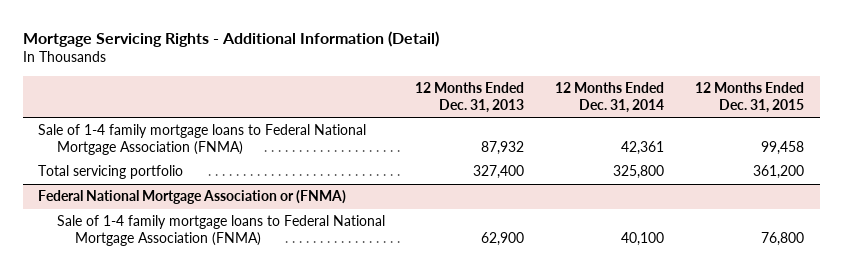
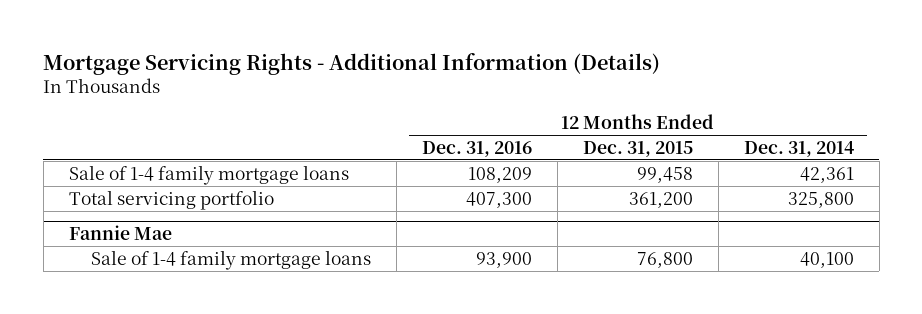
- Mortgage Servicing Rights - Additional Information (Detail)
+ Mortgage Servicing Rights - Additional Information (Details)
- | 12 Months Ended Dec. 31, 2013 | 12 Months Ended Dec. 31, 2014 | 12 Months Ended Dec. 31, 2015
+ | 12 Months Ended Dec. 31, 2016 | 12 Months Ended Dec. 31, 2015 | 12 Months Ended Dec. 31, 2014
- Sale of 1-4 family mortgage loans to Federal National Mortgage Association (FNMA) | 87,932 | 42,361 | 99,458
+ Sale of 1-4 family mortgage loans | 108,209 | 99,458 | 42,361
- Federal National Mortgage Association or (FNMA)
- Sale of 1-4 family mortgage loans to Federal National Mortgage Association (FNMA) | 62,900 | 40,100 | 76,800
+ Fannie Mae
+ Sale of 1-4 family mortgage loans | 93,900 | 76,800 | 40,100

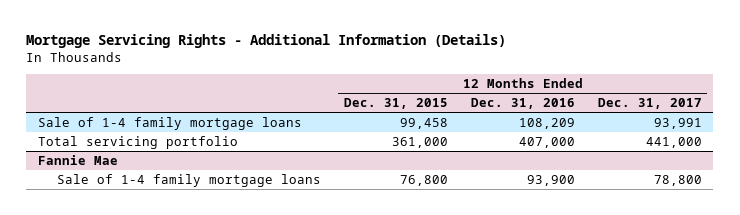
- | 12 Months Ended Dec. 31, 2016 | 12 Months Ended Dec. 31, 2015 | 12 Months Ended Dec. 31, 2014
+ | 12 Months Ended Dec. 31, 2015 | 12 Months Ended Dec. 31, 2016 | 12 Months Ended Dec. 31, 2017
- Total servicing portfolio | 407,300 | 361,200 | 325,800
+ Total servicing portfolio | 361,000 | 407,000 | 441,000

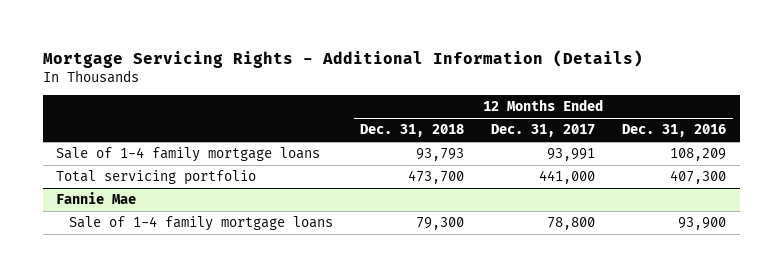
- | 12 Months Ended Dec. 31, 2015 | 12 Months Ended Dec. 31, 2016 | 12 Months Ended Dec. 31, 2017
+ | 12 Months Ended Dec. 31, 2018 | 12 Months Ended Dec. 31, 2017 | 12 Months Ended Dec. 31, 2016
- Total servicing portfolio | 361,000 | 407,000 | 441,000
+ Total servicing portfolio | 473,700 | 441,000 | 407,300

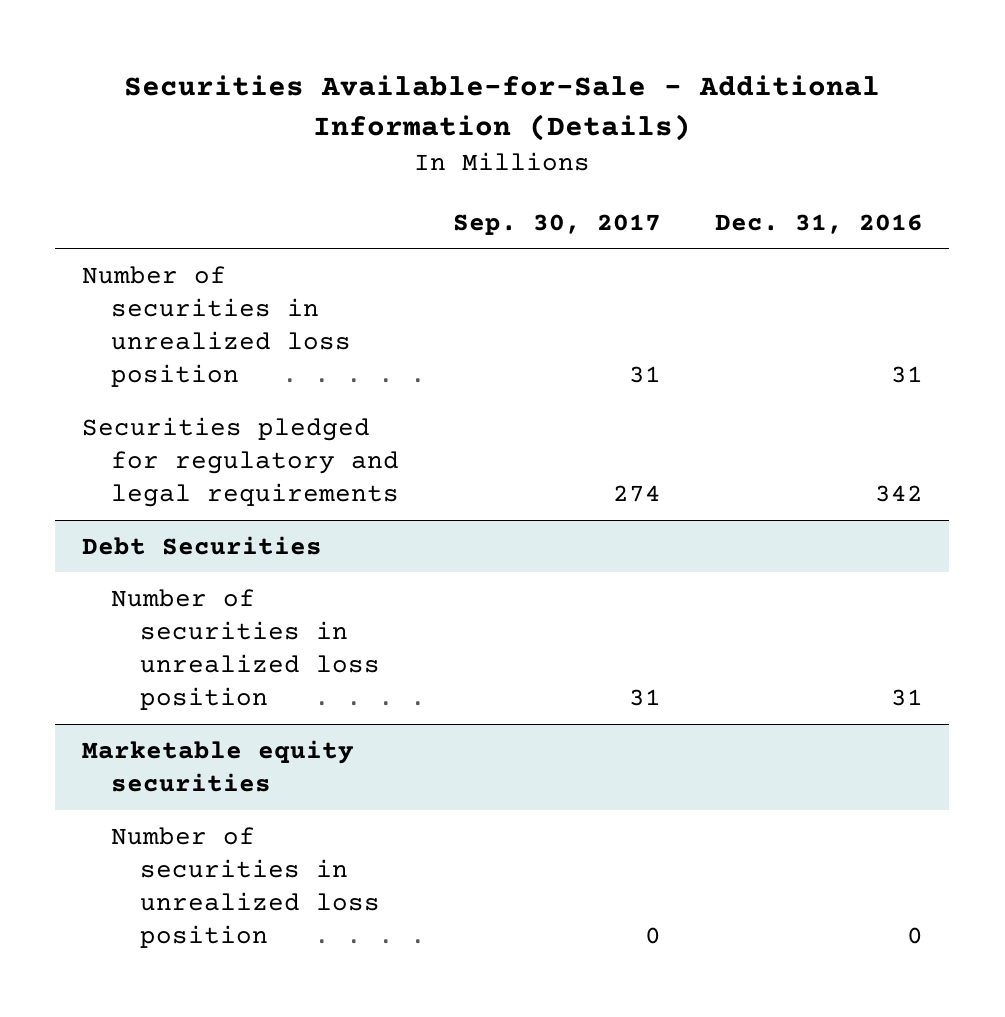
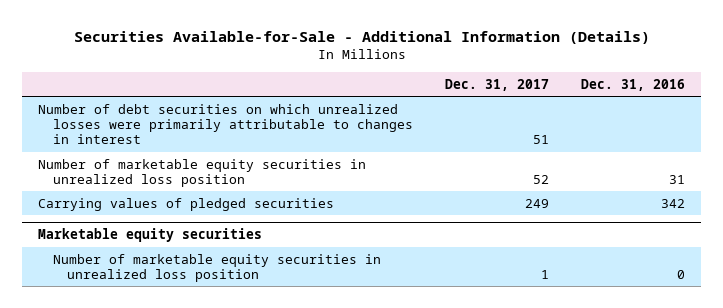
- | Sep. 30, 2017 | Dec. 31, 2016
+ | Dec. 31, 2017 | Dec. 31, 2016
- Number of securities in unrealized loss position | 31 | 31
- Securities pledged for regulatory and legal requirements | 274 | 342
- Debt Securities
- Number of securities in unrealized loss position | 31 | 31
+ Number of debt securities on which unrealized losses were primarily attributable to changes in interest | 51 |
+ Number of marketable equity securities in unrealized loss position | 52 | 31
+ Carrying values of pledged securities | 249 | 342
@ Marketable equity securities
- Number of securities in unrealized loss position | 0 | 0
+ Number of marketable equity securities in unrealized loss position | 1 | 0

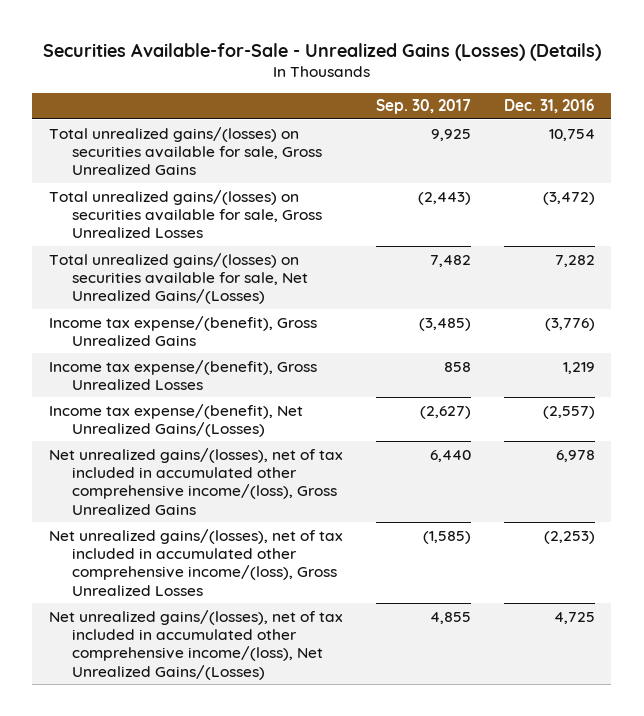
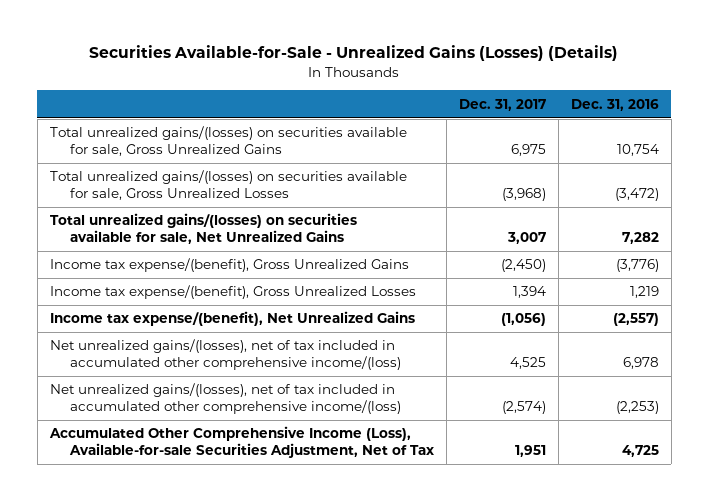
- | Sep. 30, 2017 | Dec. 31, 2016
+ | Dec. 31, 2017 | Dec. 31, 2016
- Total unrealized gains/(losses) on securities available for sale, Net Unrealized Gains/(Losses) | 7,482 | 7,282
+ Total unrealized gains/(losses) on securities available for sale, Net Unrealized Gains | 3,007 | 7,282
- Income tax expense/(benefit), Net Unrealized Gains/(Losses) | (2,627) | (2,557)
- Net unrealized gains/(losses), net of tax included in accumulated other comprehensive income/(loss), Gross Unrealized Gains | 6,440 | 6,978
- Net unrealized gains/(losses), net of tax included in accumulated other comprehensive income/(loss), Gross Unrealized Losses | (1,585) | (2,253)
- Net unrealized gains/(losses), net of tax included in accumulated other comprehensive income/(loss), Net Unrealized Gains/(Losses) | 4,855 | 4,725
+ Income tax expense/(benefit), Net Unrealized Gains | (1,056) | (2,557)
+ Net unrealized gains/(losses), net of tax included in accumulated other comprehensive income/(loss) | 4,525 | 6,978
+ Net unrealized gains/(losses), net of tax included in accumulated other comprehensive income/(loss) | (2,574) | (2,253)
+ Accumulated Other Comprehensive Income (Loss), Available-for-sale Securities Adjustment, Net of Tax | 1,951 | 4,725

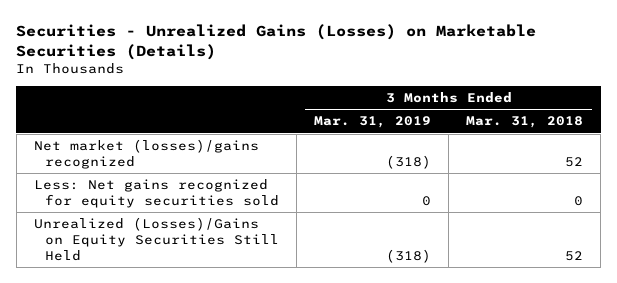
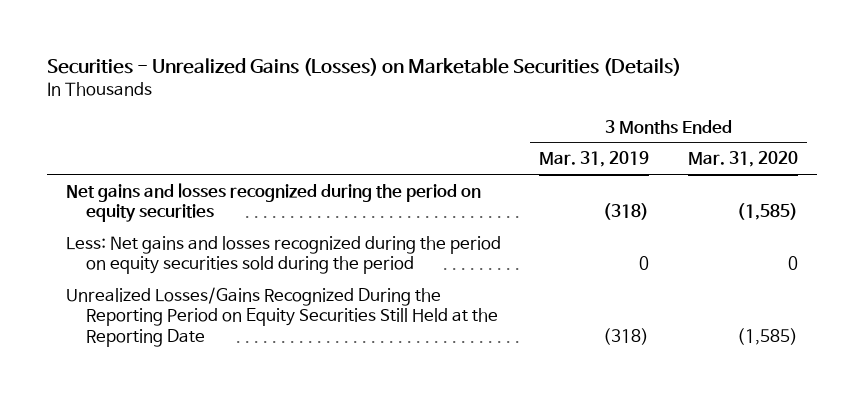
- | 3 Months Ended Mar. 31, 2019 | 3 Months Ended Mar. 31, 2018
+ | 3 Months Ended Mar. 31, 2019 | 3 Months Ended Mar. 31, 2020
- Net market (losses)/gains recognized | (318) | 52
- Less: Net gains recognized for equity securities sold | 0 | 0
- Unrealized (Losses)/Gains on Equity Securities Still Held | (318) | 52
+ Net gains and losses recognized during the period on equity securities | (318) | (1,585)
+ Less: Net gains and losses recognized during the period on equity securities sold during the period | 0 | 0
+ Unrealized Losses/Gains Recognized During the Reporting Period on Equity Securities Still Held at the Reporting Date | (318) | (1,585)

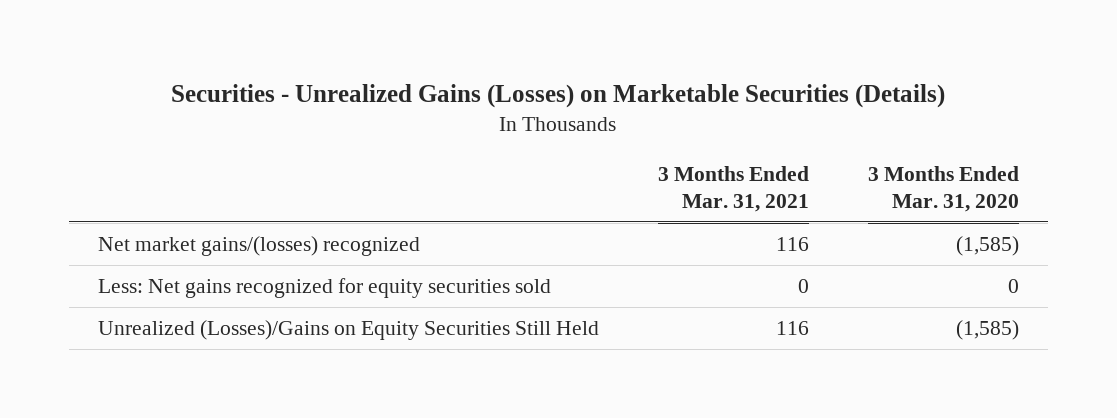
- | 3 Months Ended Mar. 31, 2019 | 3 Months Ended Mar. 31, 2020
+ | 3 Months Ended Mar. 31, 2021 | 3 Months Ended Mar. 31, 2020
- Net gains and losses recognized during the period on equity securities | (318) | (1,585)
- Less: Net gains and losses recognized during the period on equity securities sold during the period | 0 | 0
- Unrealized Losses/Gains Recognized During the Reporting Period on Equity Securities Still Held at the Reporting Date | (318) | (1,585)
+ Net market gains/(losses) recognized | 116 | (1,585)
+ Less: Net gains recognized for equity securities sold | 0 | 0
+ Unrealized (Losses)/Gains on Equity Securities Still Held | 116 | (1,585)

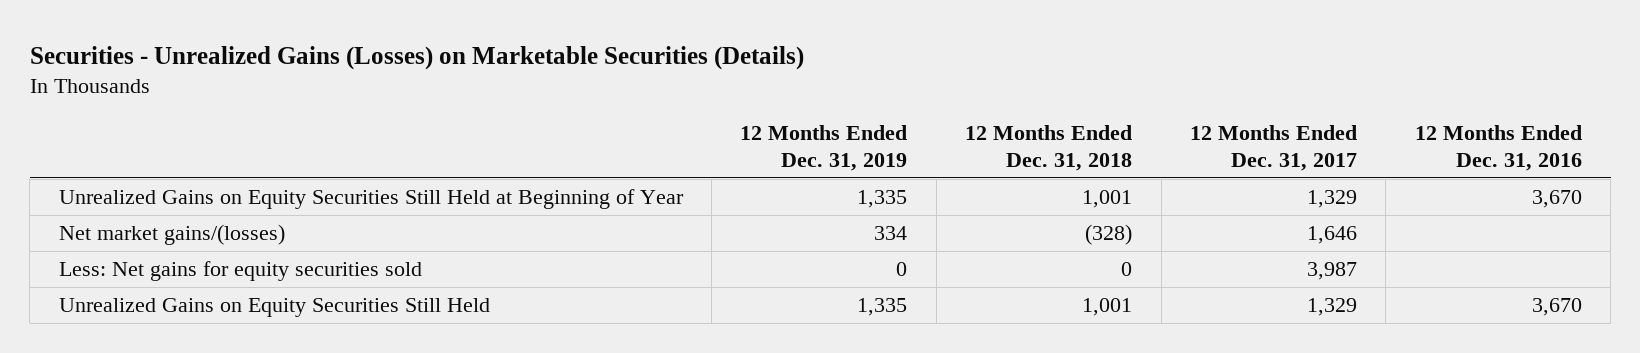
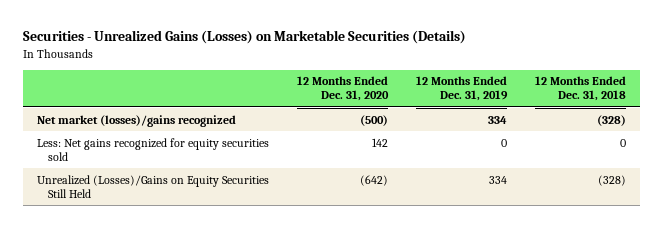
- | 12 Months Ended Dec. 31, 2019 | 12 Months Ended Dec. 31, 2018 | 12 Months Ended Dec. 31, 2017 | 12 Months Ended Dec. 31, 2016
+ | 12 Months Ended Dec. 31, 2020 | 12 Months Ended Dec. 31, 2019 | 12 Months Ended Dec. 31, 2018
- Unrealized Gains on Equity Securities Still Held at Beginning of Year | 1,335 | 1,001 | 1,329 | 3,670
- Net market gains/(losses) | 334 | (328) | 1,646 |
- Less: Net gains for equity securities sold | 0 | 0 | 3,987 |
- Unrealized Gains on Equity Securities Still Held | 1,335 | 1,001 | 1,329 | 3,670
+ Net market (losses)/gains recognized | (500) | 334 | (328)
+ Less: Net gains recognized for equity securities sold | 142 | 0 | 0
+ Unrealized (Losses)/Gains on Equity Securities Still Held | (642) | 334 | (328)

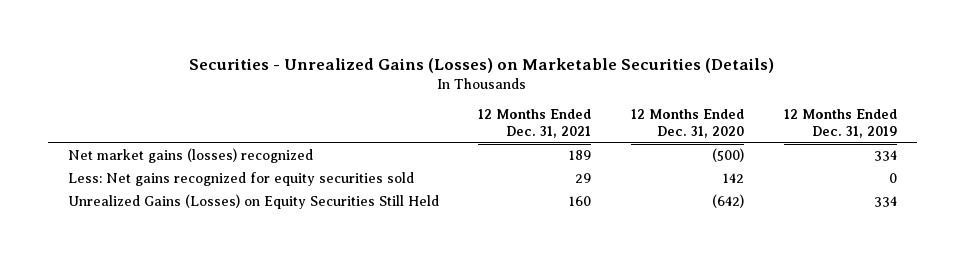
- | 12 Months Ended Dec. 31, 2020 | 12 Months Ended Dec. 31, 2019 | 12 Months Ended Dec. 31, 2018
+ | 12 Months Ended Dec. 31, 2021 | 12 Months Ended Dec. 31, 2020 | 12 Months Ended Dec. 31, 2019
- Net market (losses)/gains recognized | (500) | 334 | (328)
+ Net market gains (losses) recognized | 189 | (500) | 334
- Unrealized (Losses)/Gains on Equity Securities Still Held | (642) | 334 | (328)
+ Unrealized Gains (Losses) on Equity Securities Still Held | 160 | (642) | 334

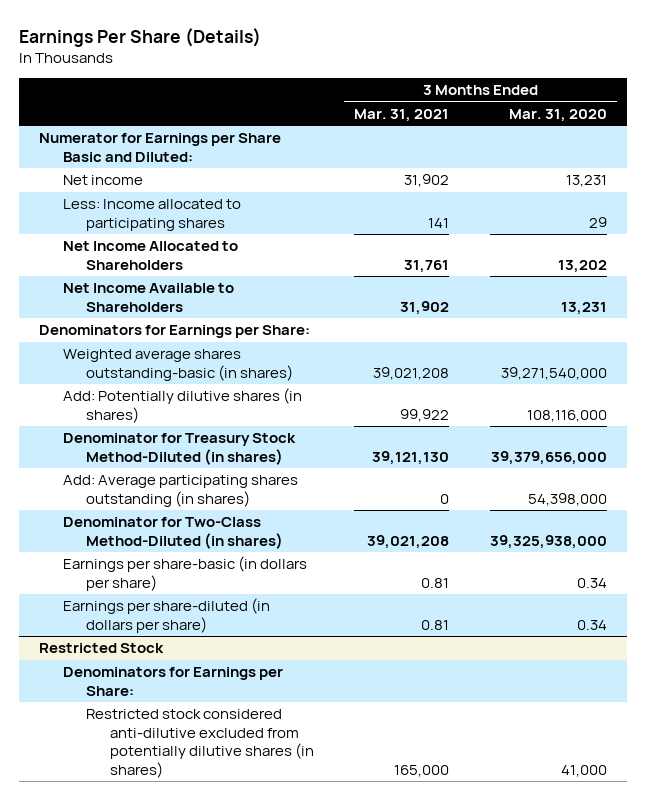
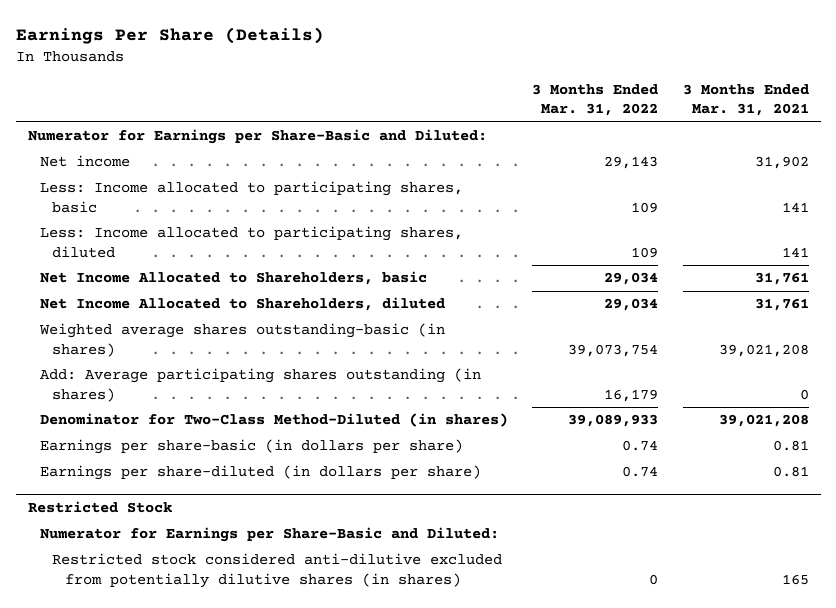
- | 3 Months Ended Mar. 31, 2021 | 3 Months Ended Mar. 31, 2020
+ | 3 Months Ended Mar. 31, 2022 | 3 Months Ended Mar. 31, 2021
- Numerator for Earnings per Share Basic and Diluted:
+ Numerator for Earnings per Share-Basic and Diluted:
- Less: Income allocated to participating shares | 141 | 29
- Net Income Allocated to Shareholders | 31,761 | 13,202
- Net Income Available to Shareholders | 31,902 | 13,231
- Denominators for Earnings per Share:
+ Less: Income allocated to participating shares, basic | 109 | 141
+ Less: Income allocated to participating shares, diluted | 109 | 141
+ Net Income Allocated to Shareholders, basic | 29,034 | 31,761
+ Net Income Allocated to Shareholders, diluted | 29,034 | 31,761
- Add: Potentially dilutive shares (in shares) | 99,922 | 108,116,000
- Denominator for Treasury Stock Method-Diluted (in shares) | 39,121,130 | 39,379,656,000
@ Restricted Stock
- Denominators for Earnings per Share:
- Restricted stock considered anti-dilutive excluded from potentially dilutive shares (in shares) | 165,000 | 41,000
+ Numerator for Earnings per Share-Basic and Diluted:
+ Restricted stock considered anti-dilutive excluded from potentially dilutive shares (in shares) | 0 | 165

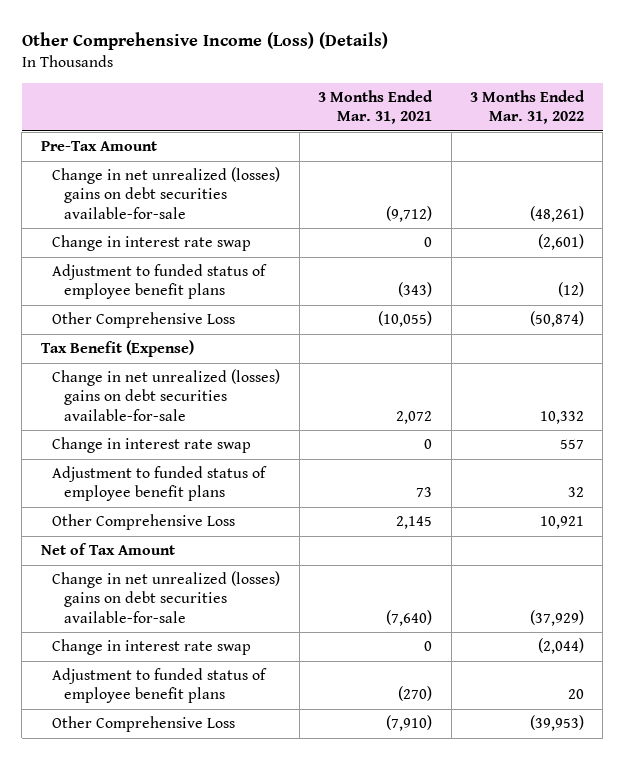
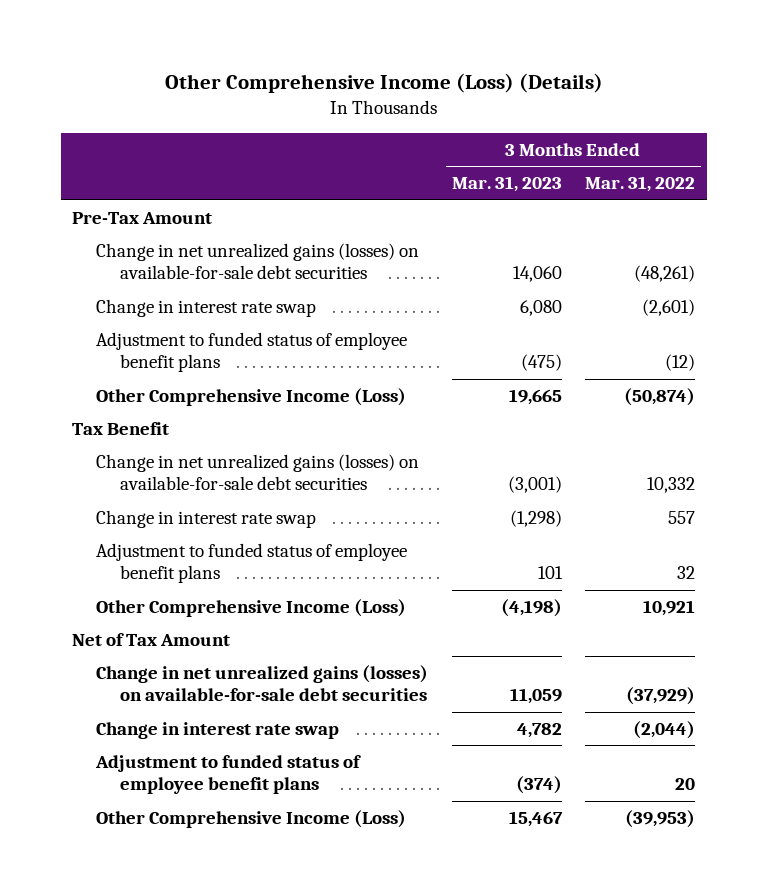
- | 3 Months Ended Mar. 31, 2021 | 3 Months Ended Mar. 31, 2022
+ | 3 Months Ended Mar. 31, 2023 | 3 Months Ended Mar. 31, 2022
- Change in net unrealized (losses) gains on debt securities available-for-sale | (9,712) | (48,261)
+ Change in net unrealized gains (losses) on available-for-sale debt securities | 14,060 | (48,261)
- Other Comprehensive Loss | (10,055) | (50,874)
- Tax Benefit (Expense)
- Change in net unrealized (losses) gains on debt securities available-for-sale | 2,072 | 10,332
+ Other Comprehensive Income (Loss) | 19,665 | (50,874)
+ Tax Benefit
+ Change in net unrealized gains (losses) on available-for-sale debt securities | (3,001) | 10,332
- Other Comprehensive Loss | 2,145 | 10,921
+ Other Comprehensive Income (Loss) | (4,198) | 10,921
- Change in net unrealized (losses) gains on debt securities available-for-sale | (7,640) | (37,929)
+ Change in net unrealized gains (losses) on available-for-sale debt securities | 11,059 | (37,929)
- Other Comprehensive Loss | (7,910) | (39,953)
+ Other Comprehensive Income (Loss) | 15,467 | (39,953)

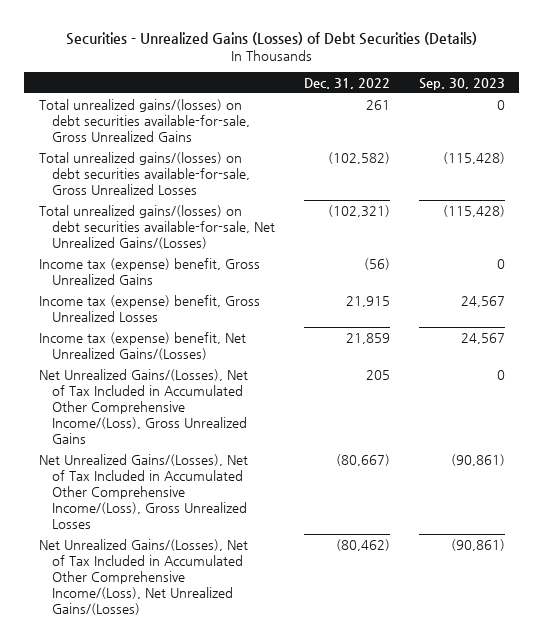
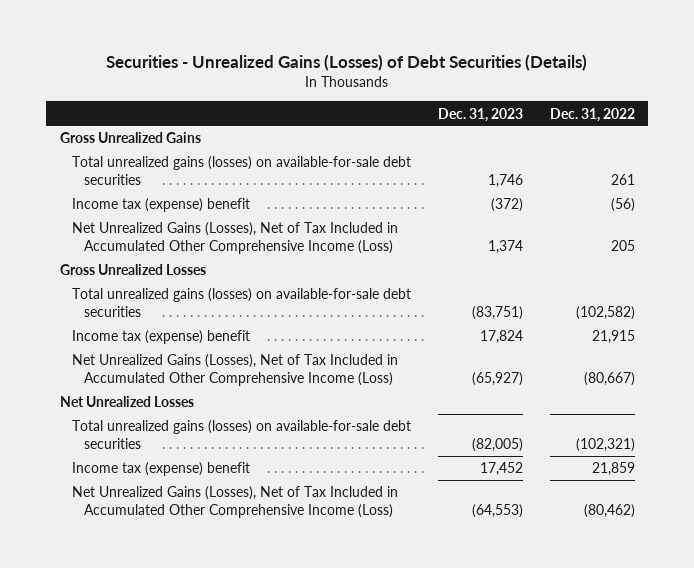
- | Dec. 31, 2022 | Sep. 30, 2023
+ | Dec. 31, 2023 | Dec. 31, 2022
- Total unrealized gains/(losses) on debt securities available-for-sale, Gross Unrealized Gains | 261 | 0
- Total unrealized gains/(losses) on debt securities available-for-sale, Gross Unrealized Losses | (102,582) | (115,428)
- Total unrealized gains/(losses) on debt securities available-for-sale, Net Unrealized Gains/(Losses) | (102,321) | (115,428)
- Income tax (expense) benefit, Gross Unrealized Gains | (56) | 0
- Income tax (expense) benefit, Gross Unrealized Losses | 21,915 | 24,567
- Income tax (expense) benefit, Net Unrealized Gains/(Losses) | 21,859 | 24,567
- Net Unrealized Gains/(Losses), Net of Tax Included in Accumulated Other Comprehensive Income/(Loss), Gross Unrealized Gains | 205 | 0
- Net Unrealized Gains/(Losses), Net of Tax Included in Accumulated Other Comprehensive Income/(Loss), Gross Unrealized Losses | (80,667) | (90,861)
- Net Unrealized Gains/(Losses), Net of Tax Included in Accumulated Other Comprehensive Income/(Loss), Net Unrealized Gains/(Losses) | (80,462) | (90,861)
+ Gross Unrealized Gains
+ Total unrealized gains (losses) on available-for-sale debt securities | 1,746 | 261
+ Income tax (expense) benefit | (372) | (56)
+ Net Unrealized Gains (Losses), Net of Tax Included in Accumulated Other Comprehensive Income (Loss) | 1,374 | 205
+ Gross Unrealized Losses
+ Total unrealized gains (losses) on available-for-sale debt securities | (83,751) | (102,582)
+ Income tax (expense) benefit | 17,824 | 21,915
+ Net Unrealized Gains (Losses), Net of Tax Included in Accumulated Other Comprehensive Income (Loss) | (65,927) | (80,667)
+ Net Unrealized Losses
+ Total unrealized gains (losses) on available-for-sale debt securities | (82,005) | (102,321)
+ Income tax (expense) benefit | 17,452 | 21,859
+ Net Unrealized Gains (Losses), Net of Tax Included in Accumulated Other Comprehensive Income (Loss) | (64,553) | (80,462)

